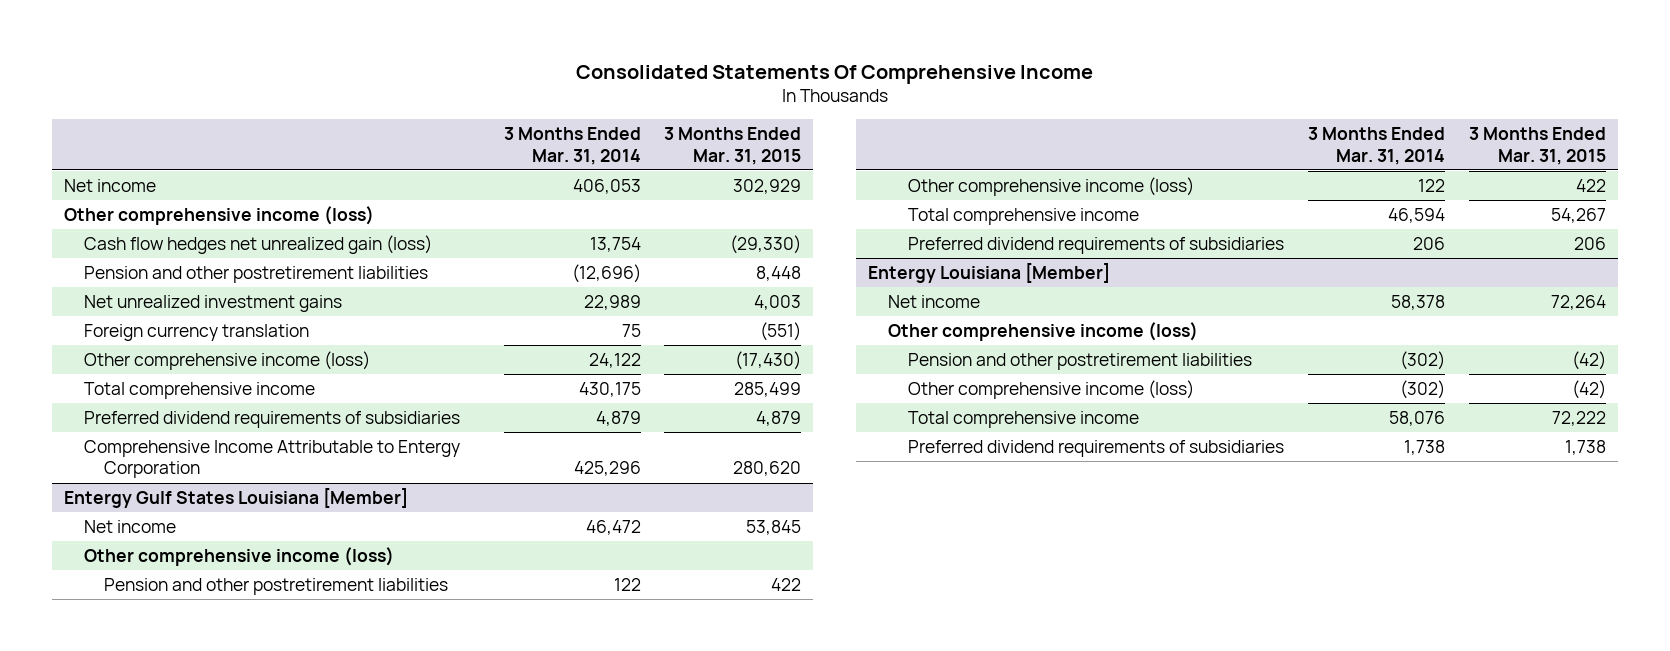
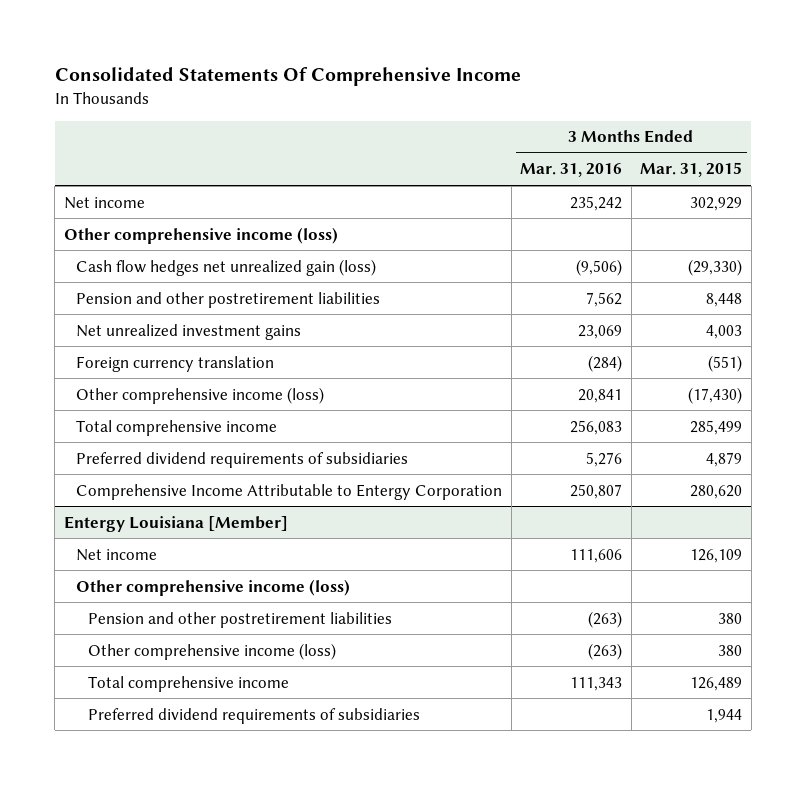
- | 3 Months Ended Mar. 31, 2014 | 3 Months Ended Mar. 31, 2015
+ | 3 Months Ended Mar. 31, 2016 | 3 Months Ended Mar. 31, 2015
- Entergy Gulf States Louisiana [Member]
- Net income | 46,472 | 53,845
- Other comprehensive income (loss)
- Pension and other postretirement liabilities | 122 | 422
- Other comprehensive income (loss) | 122 | 422
- Total comprehensive income | 46,594 | 54,267
- Preferred dividend requirements of subsidiaries | 206 | 206
@ Entergy Louisiana [Member]
- Net income | 58,378 | 72,264
+ Net income | 111,606 | 126,109
- Pension and other postretirement liabilities | (302) | (42)
- Other comprehensive income (loss) | (302) | (42)
- Total comprehensive income | 58,076 | 72,222
- Preferred dividend requirements of subsidiaries | 1,738 | 1,738
+ Pension and other postretirement liabilities | (263) | 380
+ Other comprehensive income (loss) | (263) | 380
+ Total comprehensive income | 111,343 | 126,489
+ Preferred dividend requirements of subsidiaries | | 1,944

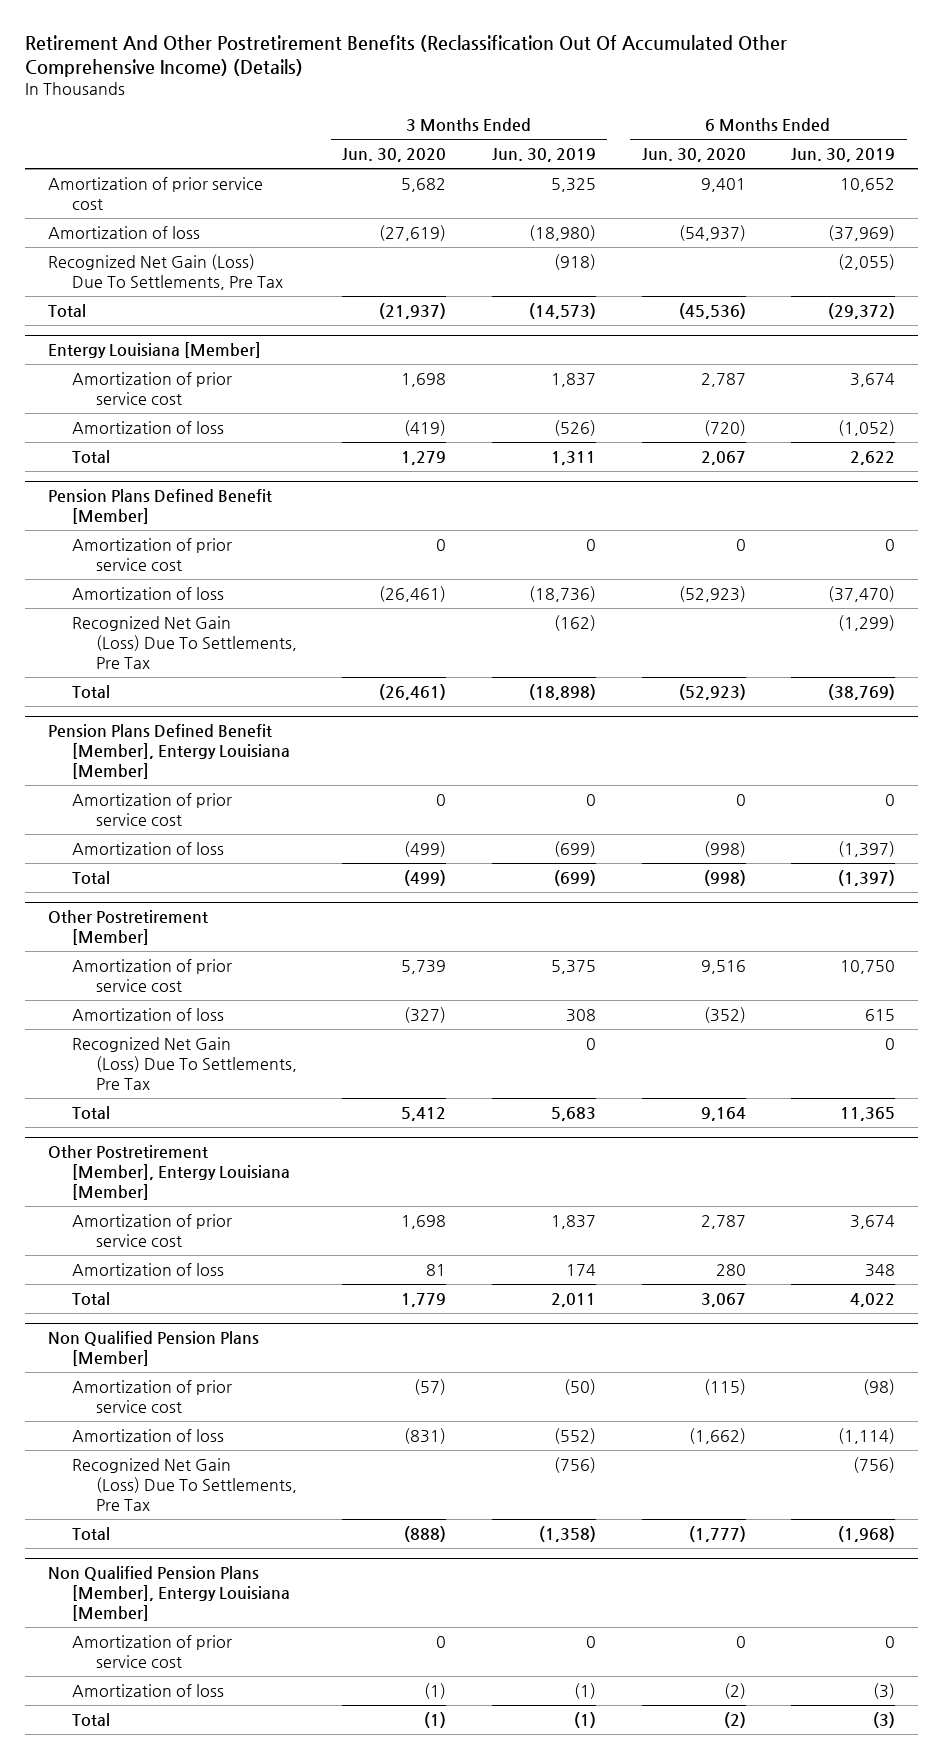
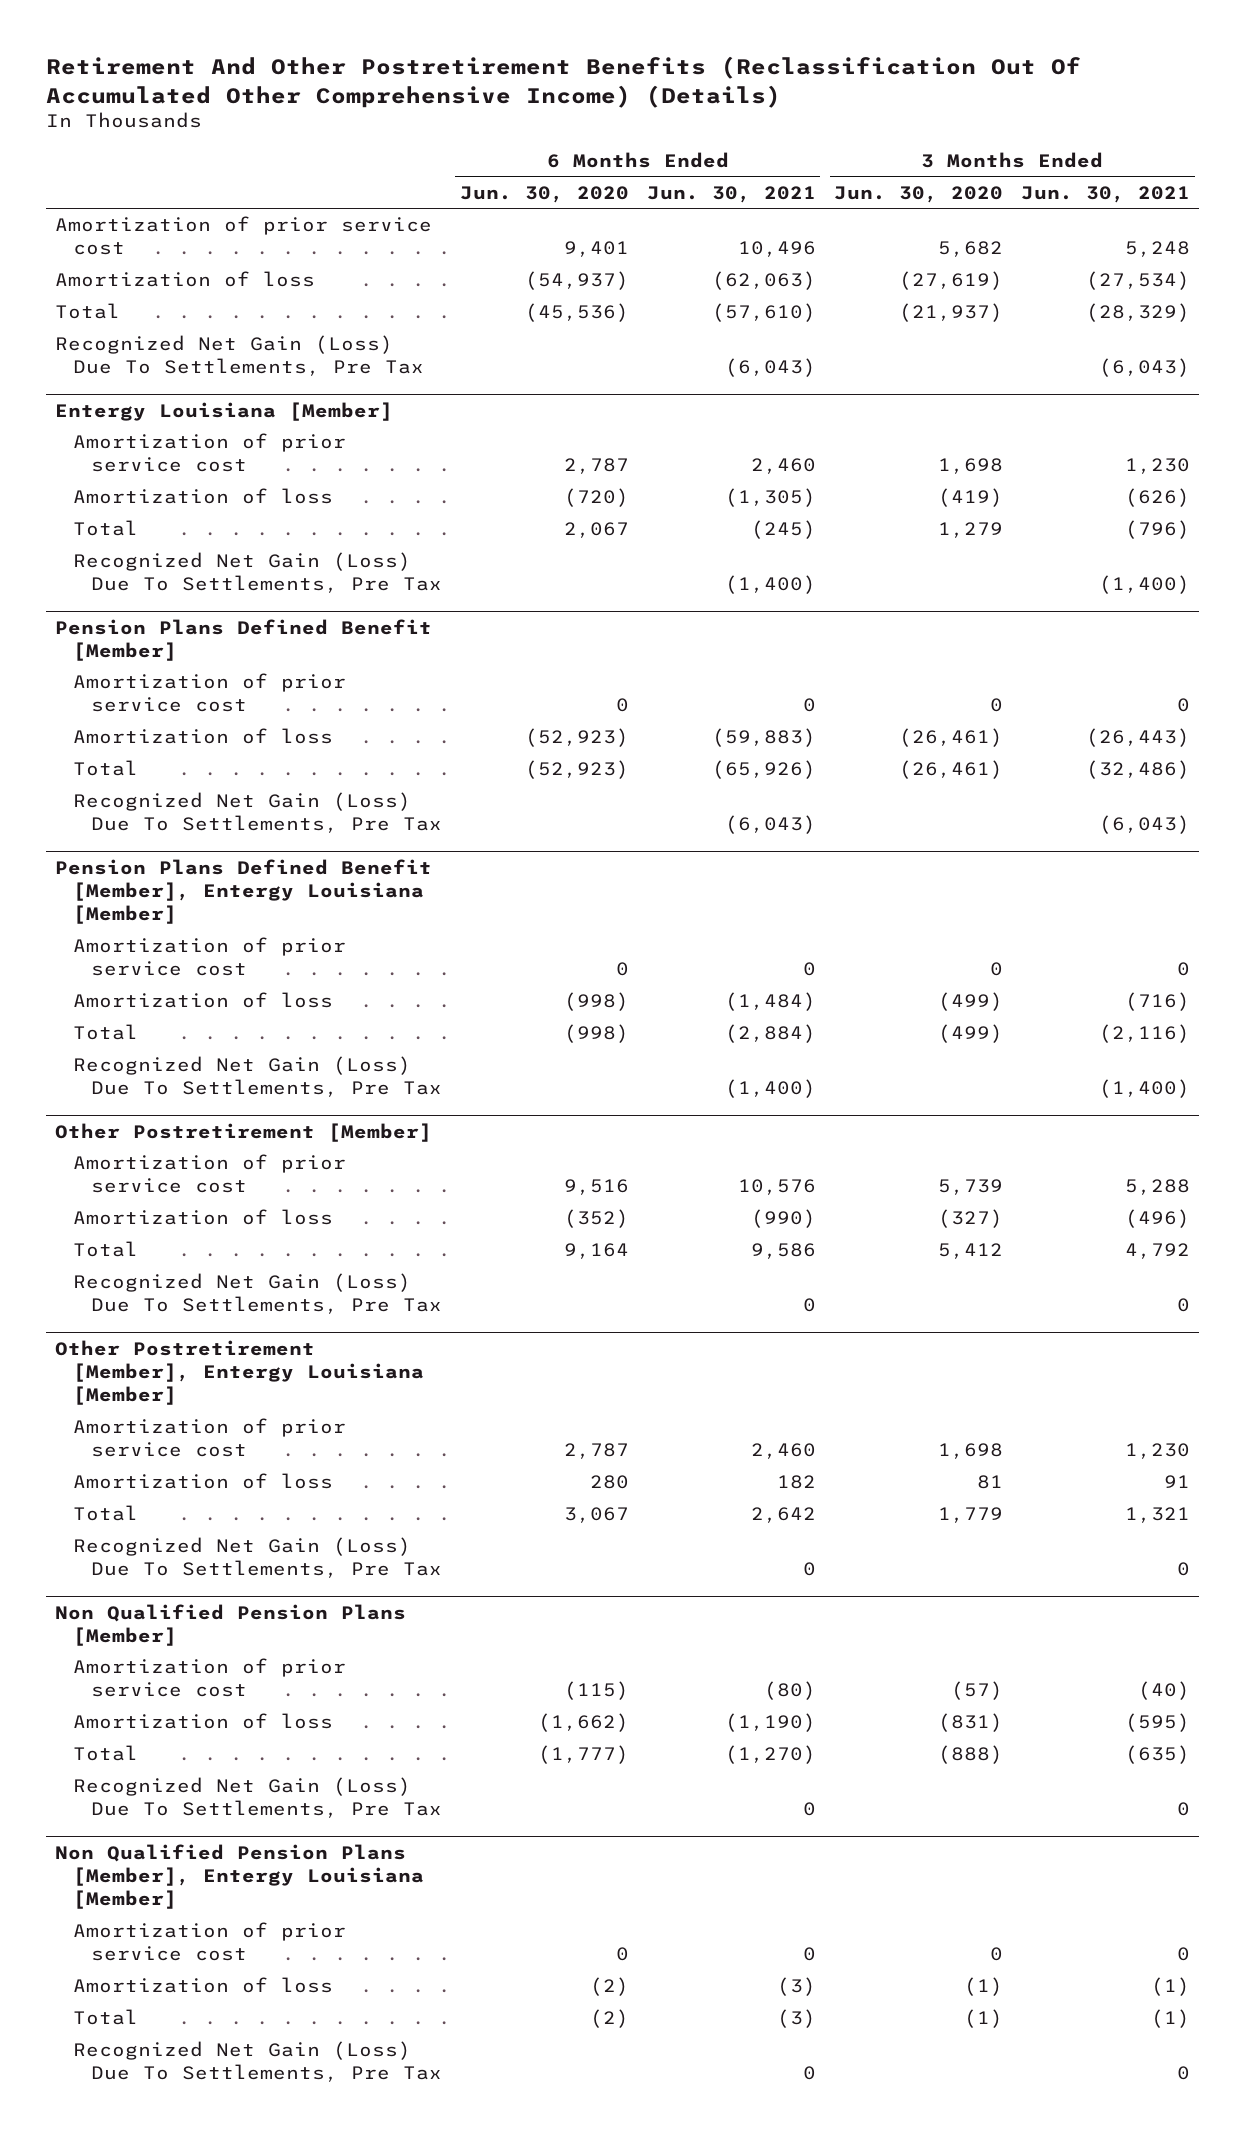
- | 3 Months Ended Jun. 30, 2020 | 3 Months Ended Jun. 30, 2019 | 6 Months Ended Jun. 30, 2020 | 6 Months Ended Jun. 30, 2019
+ | 6 Months Ended Jun. 30, 2020 | 6 Months Ended Jun. 30, 2021 | 3 Months Ended Jun. 30, 2020 | 3 Months Ended Jun. 30, 2021
moved down: Recognized Net Gain (Loss) Due To Settlements, Pre Tax | | (6,043) | | (6,043)
@ Entergy Louisiana [Member]
+ Recognized Net Gain (Loss) Due To Settlements, Pre Tax | | (1,400) | | (1,400)
@ Pension Plans Defined Benefit [Member]
moved down: Recognized Net Gain (Loss) Due To Settlements, Pre Tax | | (6,043) | | (6,043)
@ Pension Plans Defined Benefit [Member], Entergy Louisiana [Member]
+ Recognized Net Gain (Loss) Due To Settlements, Pre Tax | | (1,400) | | (1,400)
@ Other Postretirement [Member]
moved down: Recognized Net Gain (Loss) Due To Settlements, Pre Tax | | 0 | | 0
@ Other Postretirement [Member], Entergy Louisiana [Member]
+ Recognized Net Gain (Loss) Due To Settlements, Pre Tax | | 0 | | 0
@ Non Qualified Pension Plans [Member]
moved down: Recognized Net Gain (Loss) Due To Settlements, Pre Tax | | 0 | | 0
@ Non Qualified Pension Plans [Member], Entergy Louisiana [Member]
+ Recognized Net Gain (Loss) Due To Settlements, Pre Tax | | 0 | | 0

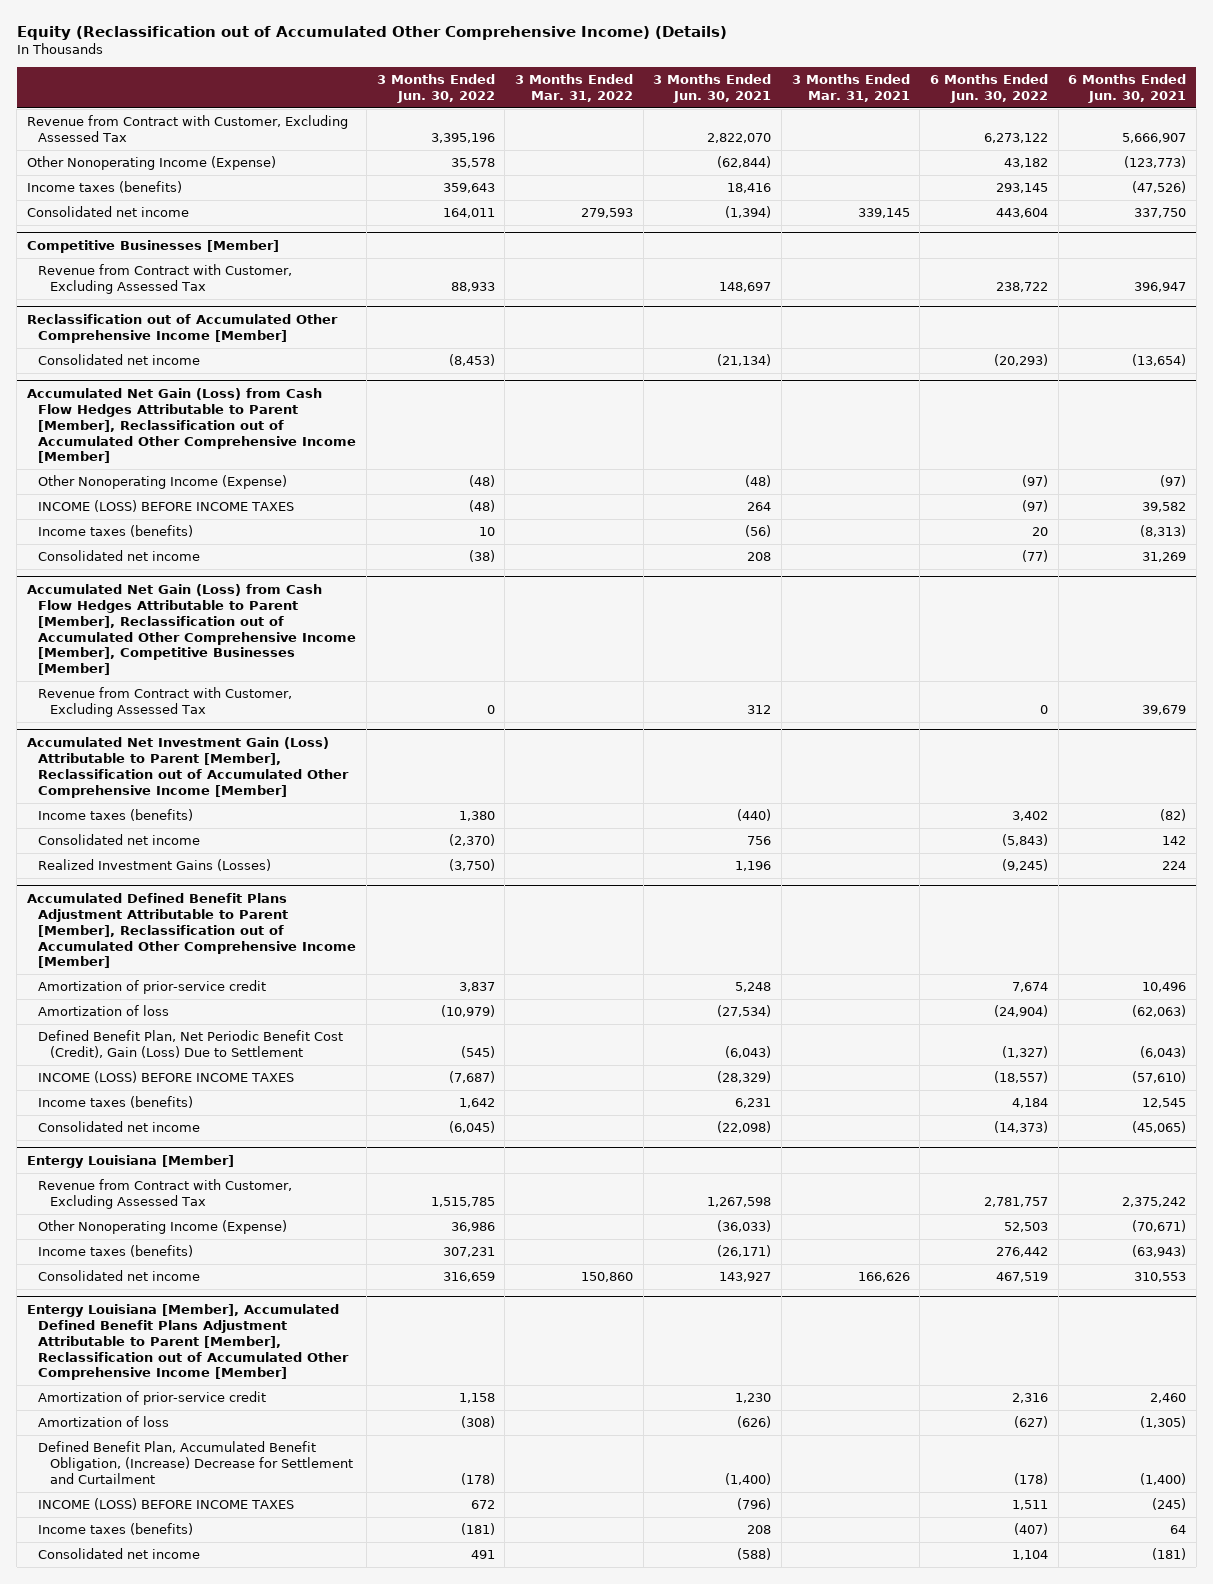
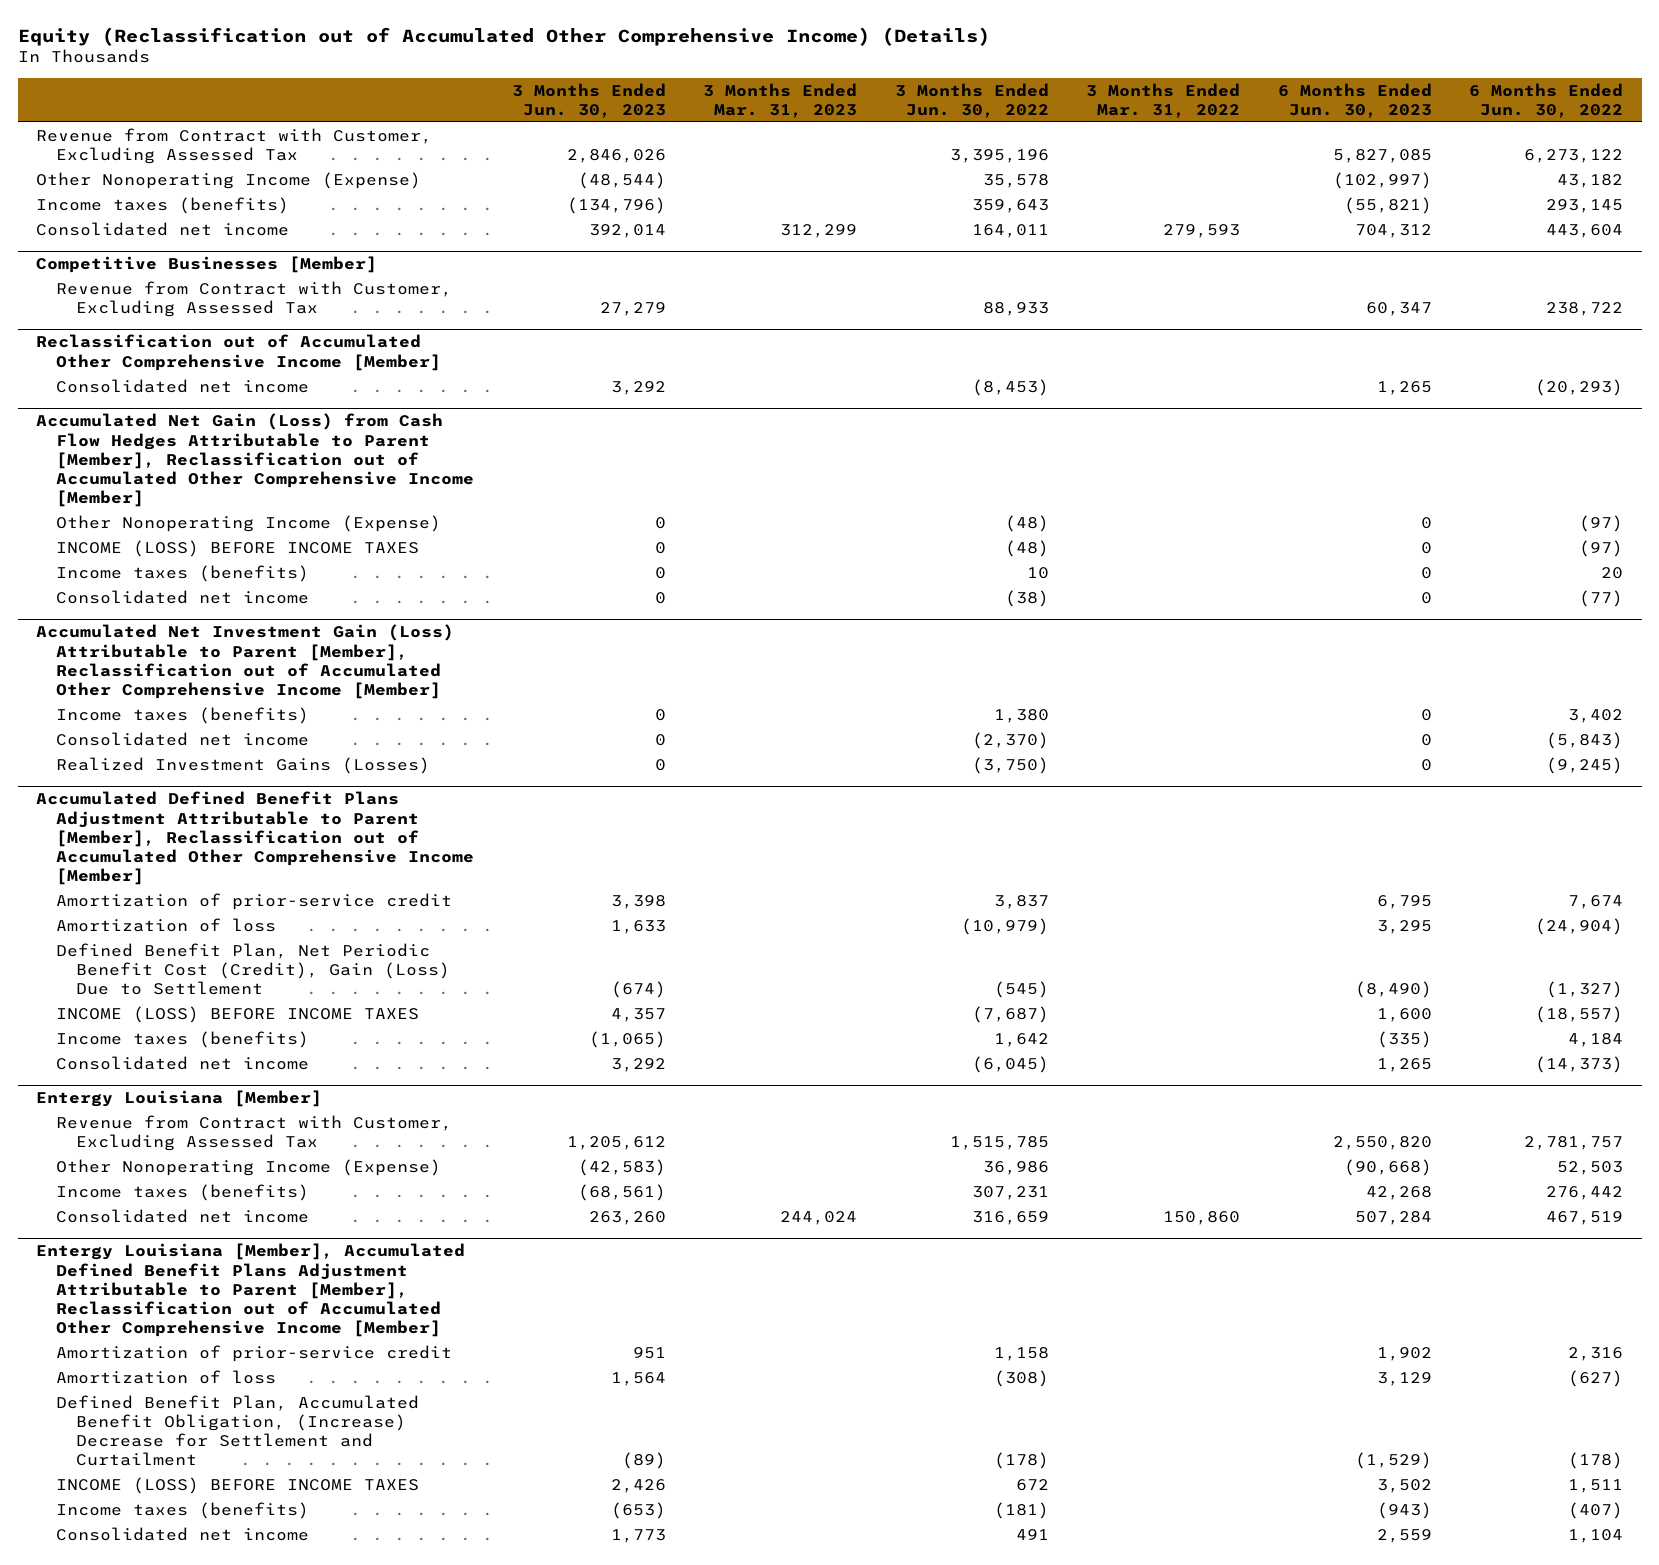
- | 3 Months Ended Jun. 30, 2022 | 3 Months Ended Mar. 31, 2022 | 3 Months Ended Jun. 30, 2021 | 3 Months Ended Mar. 31, 2021 | 6 Months Ended Jun. 30, 2022 | 6 Months Ended Jun. 30, 2021
+ | 3 Months Ended Jun. 30, 2023 | 3 Months Ended Mar. 31, 2023 | 3 Months Ended Jun. 30, 2022 | 3 Months Ended Mar. 31, 2022 | 6 Months Ended Jun. 30, 2023 | 6 Months Ended Jun. 30, 2022
- Accumulated Net Gain (Loss) from Cash Flow Hedges Attributable to Parent [Member], Reclassification out of Accumulated Other Comprehensive Income [Member], Competitive Businesses [Member]
- Revenue from Contract with Customer, Excluding Assessed Tax | 0 | | 312 | | 0 | 39,679

